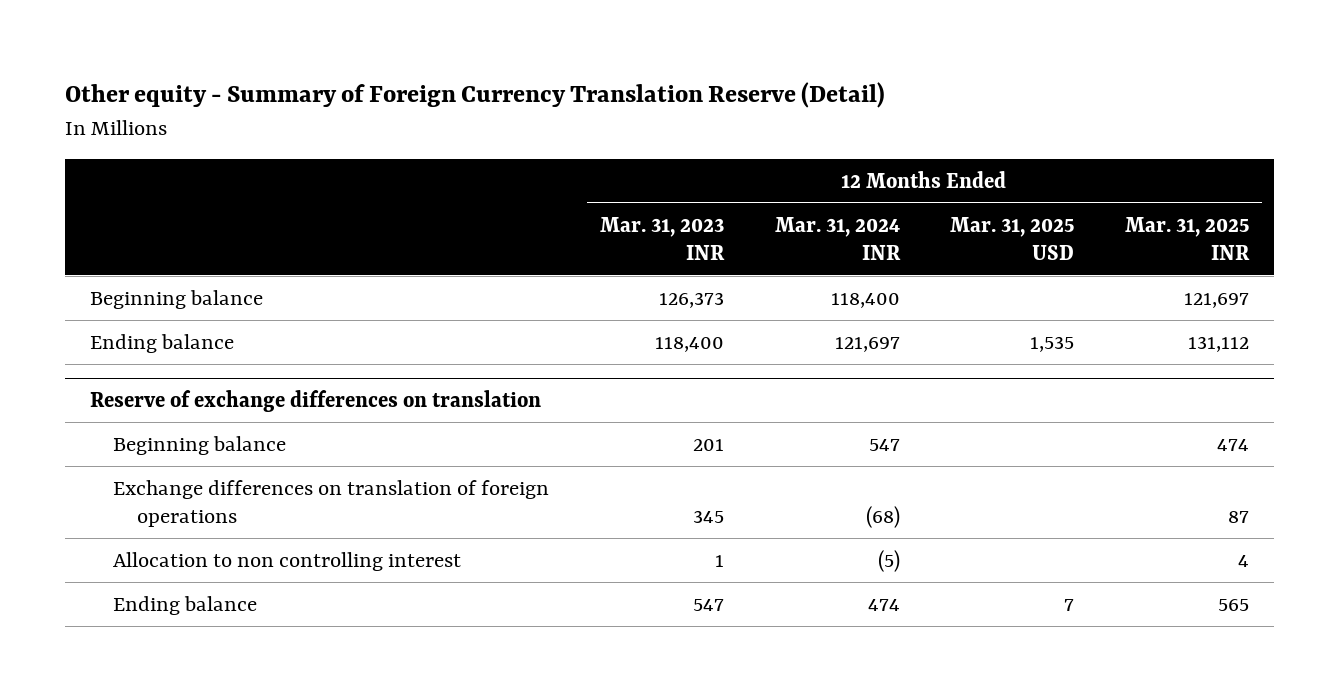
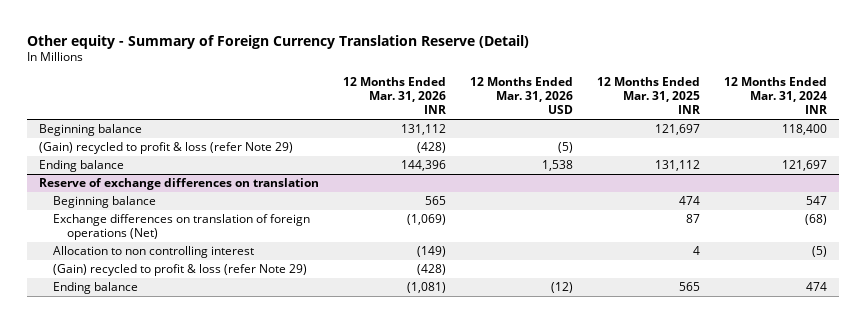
- | 12 Months Ended Mar. 31, 2023 INR | 12 Months Ended Mar. 31, 2024 INR | 12 Months Ended Mar. 31, 2025 USD | 12 Months Ended Mar. 31, 2025 INR
+ | 12 Months Ended Mar. 31, 2026 INR | 12 Months Ended Mar. 31, 2026 USD | 12 Months Ended Mar. 31, 2025 INR | 12 Months Ended Mar. 31, 2024 INR
+ (Gain) recycled to profit & loss (refer Note 29) | (428) | (5) | |
@ Reserve of exchange differences on translation
- Exchange differences on translation of foreign operations | 345 | (68) | | 87
+ Exchange differences on translation of foreign operations (Net) | (1,069) | | 87 | (68)
+ (Gain) recycled to profit & loss (refer Note 29) | (428) | | |

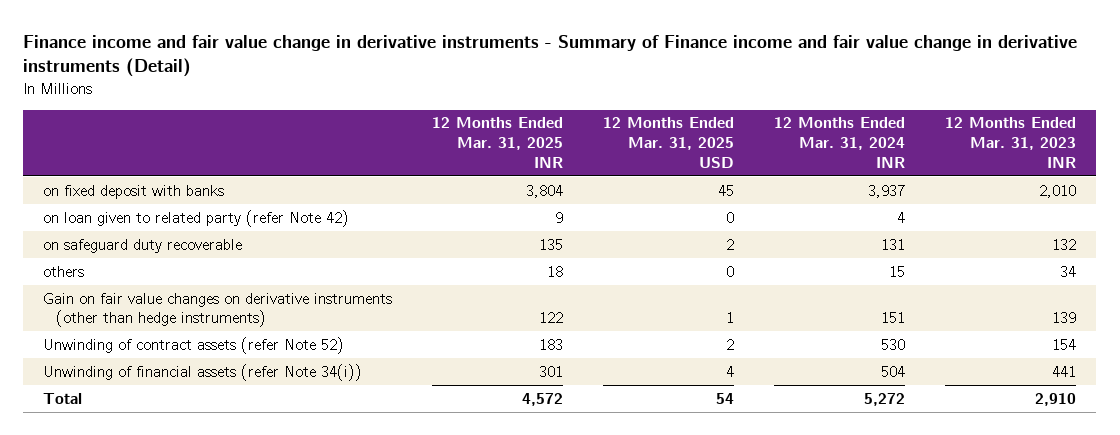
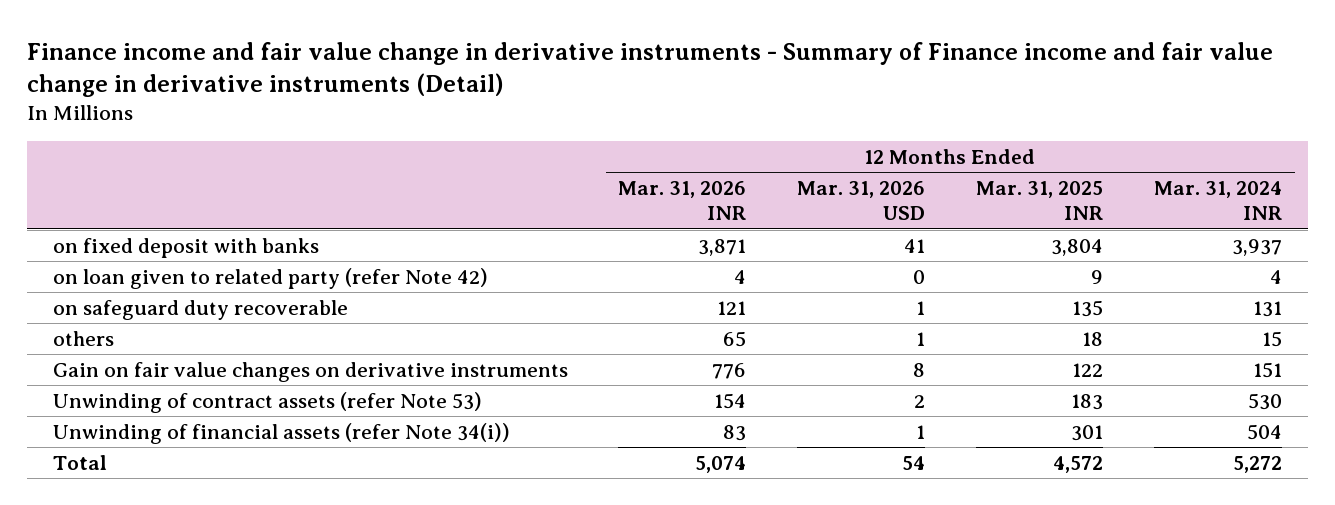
- | 12 Months Ended Mar. 31, 2025 INR | 12 Months Ended Mar. 31, 2025 USD | 12 Months Ended Mar. 31, 2024 INR | 12 Months Ended Mar. 31, 2023 INR
+ | 12 Months Ended Mar. 31, 2026 INR | 12 Months Ended Mar. 31, 2026 USD | 12 Months Ended Mar. 31, 2025 INR | 12 Months Ended Mar. 31, 2024 INR
- Gain on fair value changes on derivative instruments (other than hedge instruments) | 122 | 1 | 151 | 139
- Unwinding of contract assets (refer Note 52) | 183 | 2 | 530 | 154
+ Gain on fair value changes on derivative instruments | 776 | 8 | 122 | 151
+ Unwinding of contract assets (refer Note 53) | 154 | 2 | 183 | 530

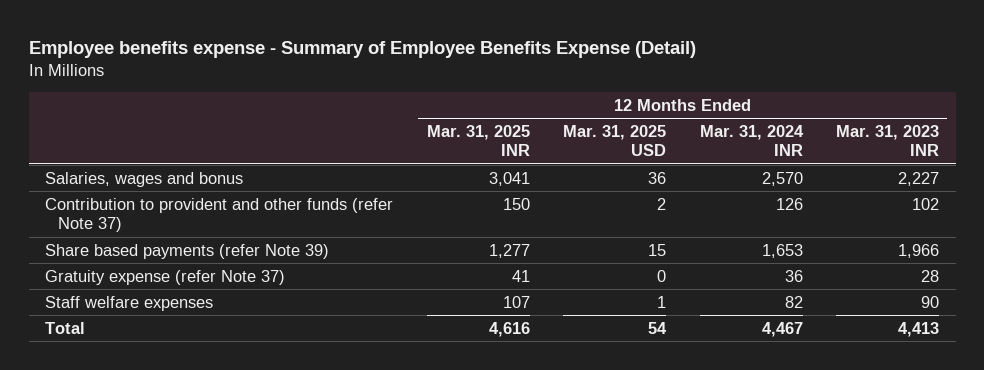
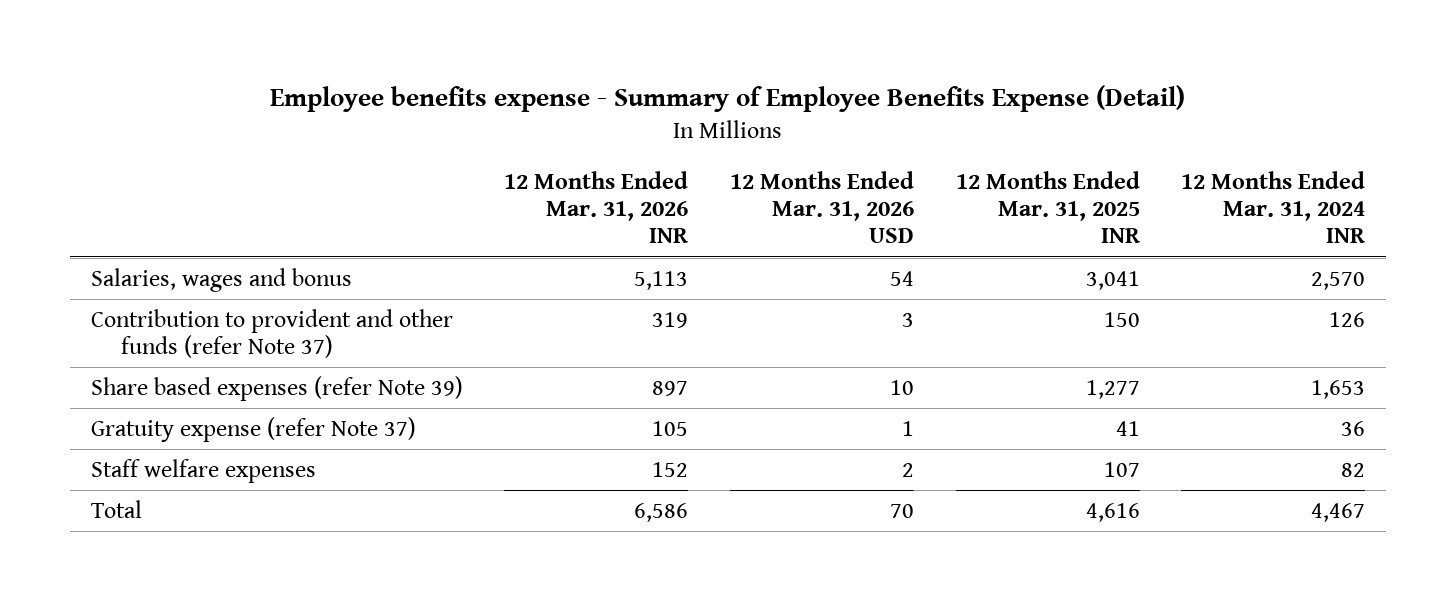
- | 12 Months Ended Mar. 31, 2025 INR | 12 Months Ended Mar. 31, 2025 USD | 12 Months Ended Mar. 31, 2024 INR | 12 Months Ended Mar. 31, 2023 INR
+ | 12 Months Ended Mar. 31, 2026 INR | 12 Months Ended Mar. 31, 2026 USD | 12 Months Ended Mar. 31, 2025 INR | 12 Months Ended Mar. 31, 2024 INR
- Share based payments (refer Note 39) | 1,277 | 15 | 1,653 | 1,966
+ Share based expenses (refer Note 39) | 897 | 10 | 1,277 | 1,653

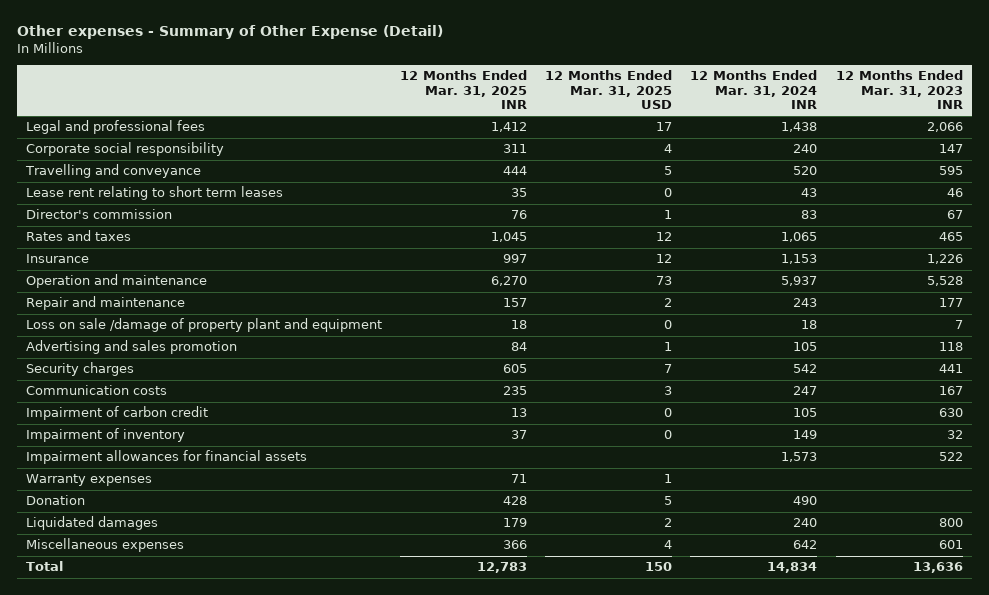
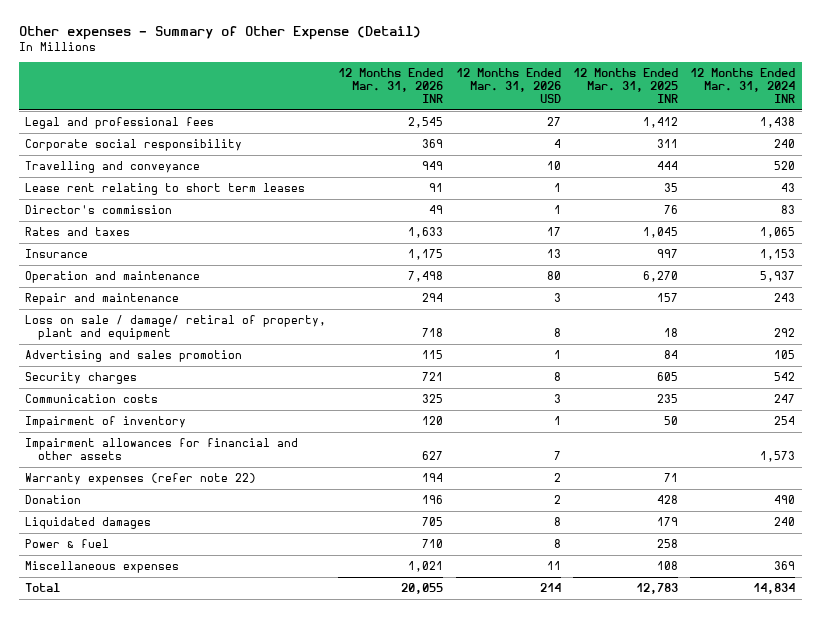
- | 12 Months Ended Mar. 31, 2025 INR | 12 Months Ended Mar. 31, 2025 USD | 12 Months Ended Mar. 31, 2024 INR | 12 Months Ended Mar. 31, 2023 INR
+ | 12 Months Ended Mar. 31, 2026 INR | 12 Months Ended Mar. 31, 2026 USD | 12 Months Ended Mar. 31, 2025 INR | 12 Months Ended Mar. 31, 2024 INR
- Loss on sale /damage of property plant and equipment | 18 | 0 | 18 | 7
+ Loss on sale / damage/ retiral of property, plant and equipment | 718 | 8 | 18 | 292
- Impairment of carbon credit | 13 | 0 | 105 | 630
- Impairment of inventory | 37 | 0 | 149 | 32
- Impairment allowances for financial assets | | | 1,573 | 522
- Warranty expenses | 71 | 1 | |
+ Impairment of inventory | 120 | 1 | 50 | 254
+ Impairment allowances for financial and other assets | 627 | 7 | | 1,573
+ Warranty expenses (refer note 22) | 194 | 2 | 71 |
- Miscellaneous expenses | 366 | 4 | 642 | 601
+ Power & fuel | 710 | 8 | 258 |
+ Miscellaneous expenses | 1,021 | 11 | 108 | 369

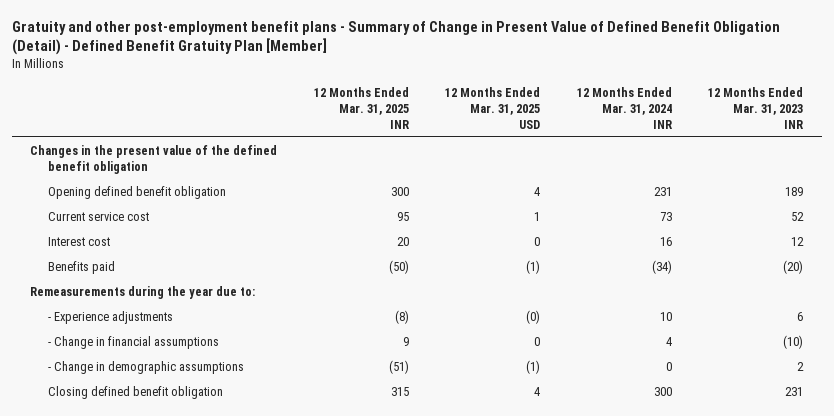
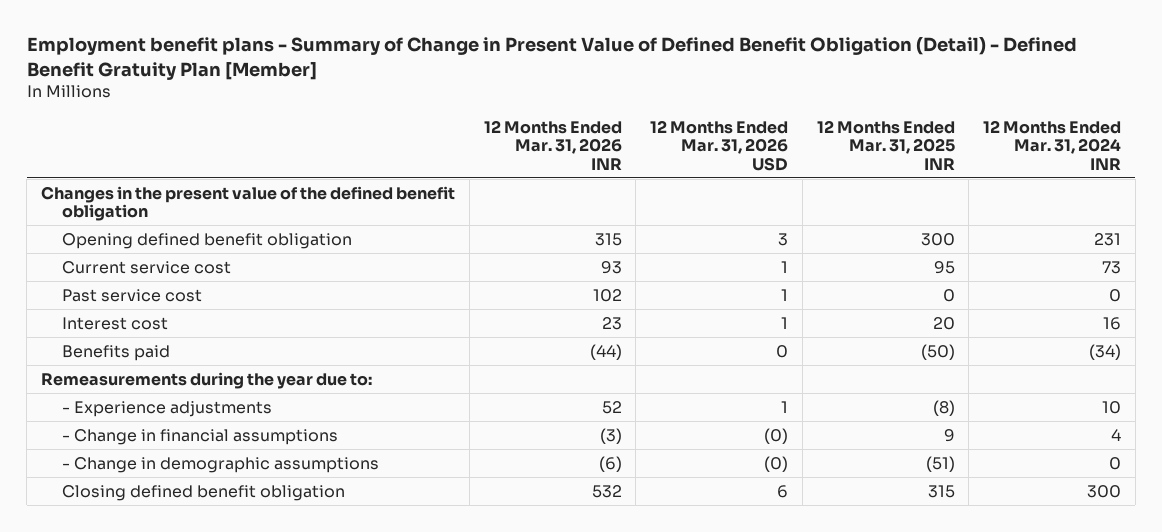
- Gratuity and other post-employment benefit plans - Summary of Change in Present Value of Defined Benefit Obligation (Detail) - Defined Benefit Gratuity Plan [Member]
+ Employment benefit plans - Summary of Change in Present Value of Defined Benefit Obligation (Detail) - Defined Benefit Gratuity Plan [Member]
- | 12 Months Ended Mar. 31, 2025 INR | 12 Months Ended Mar. 31, 2025 USD | 12 Months Ended Mar. 31, 2024 INR | 12 Months Ended Mar. 31, 2023 INR
+ | 12 Months Ended Mar. 31, 2026 INR | 12 Months Ended Mar. 31, 2026 USD | 12 Months Ended Mar. 31, 2025 INR | 12 Months Ended Mar. 31, 2024 INR
+ Past service cost | 102 | 1 | 0 | 0

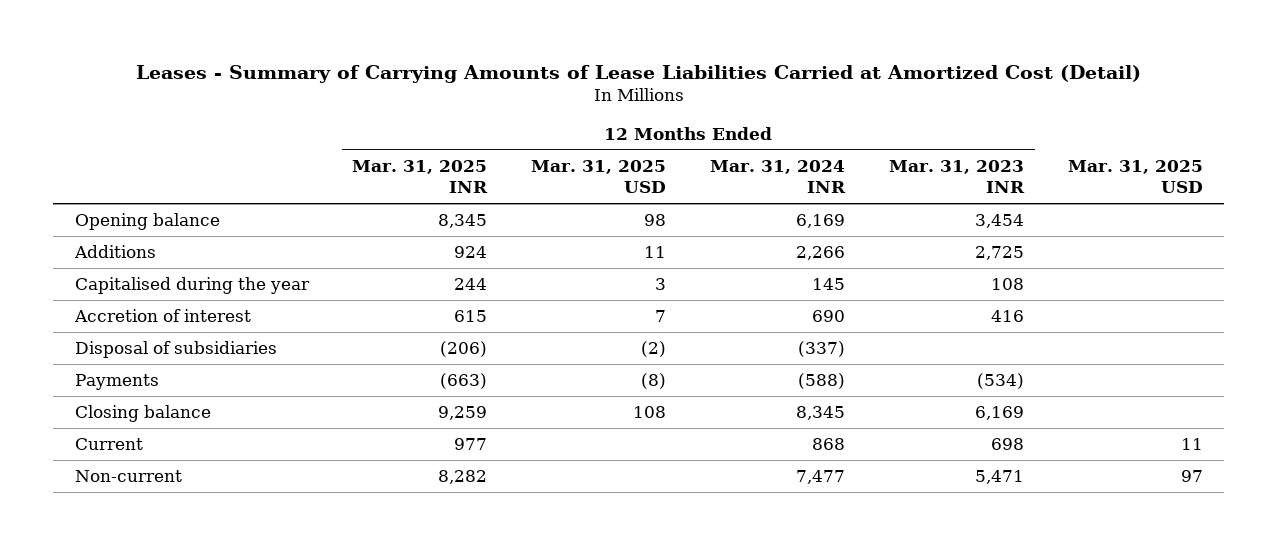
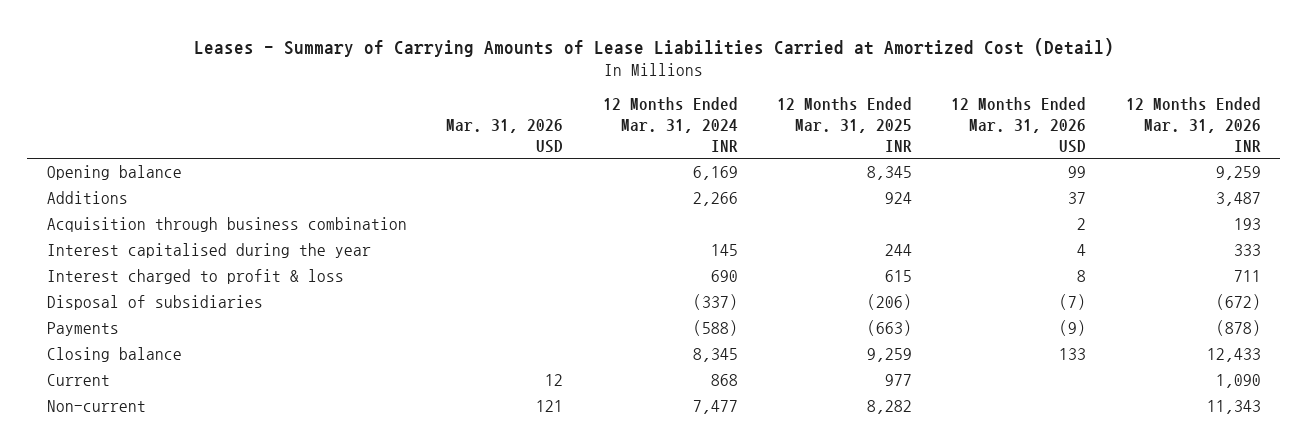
- | 12 Months Ended Mar. 31, 2025 INR | 12 Months Ended Mar. 31, 2025 USD | 12 Months Ended Mar. 31, 2024 INR | 12 Months Ended Mar. 31, 2023 INR | Mar. 31, 2025 USD
+ | Mar. 31, 2026 USD | 12 Months Ended Mar. 31, 2024 INR | 12 Months Ended Mar. 31, 2025 INR | 12 Months Ended Mar. 31, 2026 USD | 12 Months Ended Mar. 31, 2026 INR
- Capitalised during the year | 244 | 3 | 145 | 108 |
- Accretion of interest | 615 | 7 | 690 | 416 |
+ Acquisition through business combination | | | | 2 | 193
+ Interest capitalised during the year | | 145 | 244 | 4 | 333
+ Interest charged to profit & loss | | 690 | 615 | 8 | 711

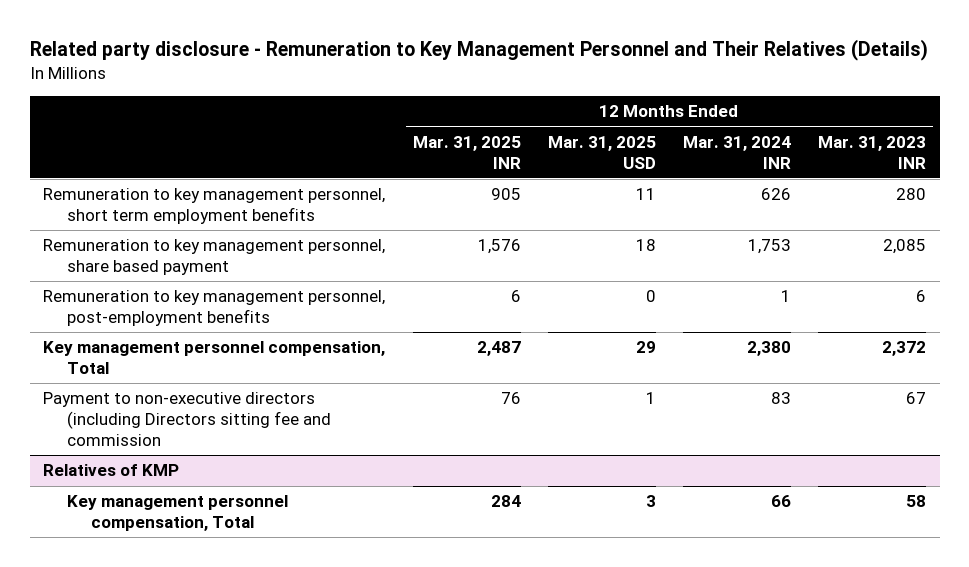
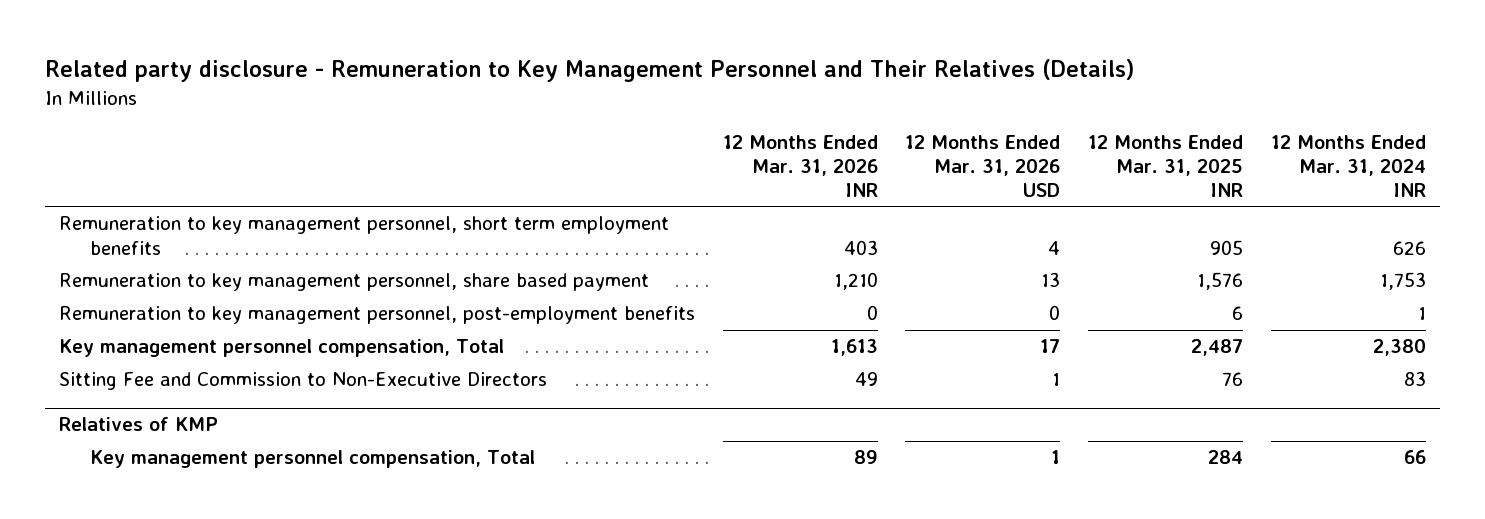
- | 12 Months Ended Mar. 31, 2025 INR | 12 Months Ended Mar. 31, 2025 USD | 12 Months Ended Mar. 31, 2024 INR | 12 Months Ended Mar. 31, 2023 INR
+ | 12 Months Ended Mar. 31, 2026 INR | 12 Months Ended Mar. 31, 2026 USD | 12 Months Ended Mar. 31, 2025 INR | 12 Months Ended Mar. 31, 2024 INR
- Payment to non-executive directors (including Directors sitting fee and commission | 76 | 1 | 83 | 67
+ Sitting Fee and Commission to Non-Executive Directors | 49 | 1 | 76 | 83

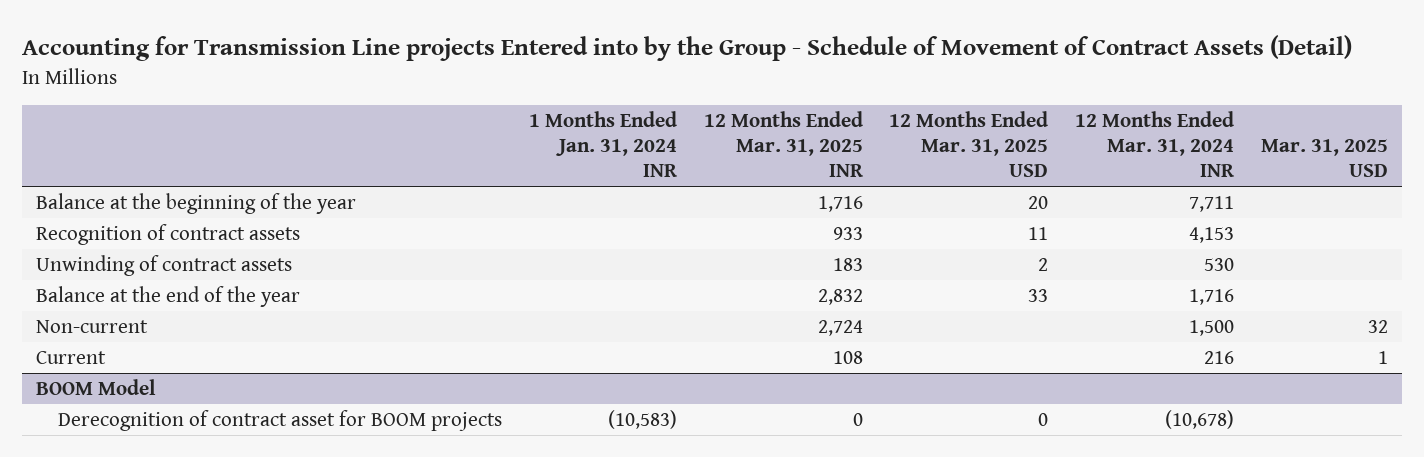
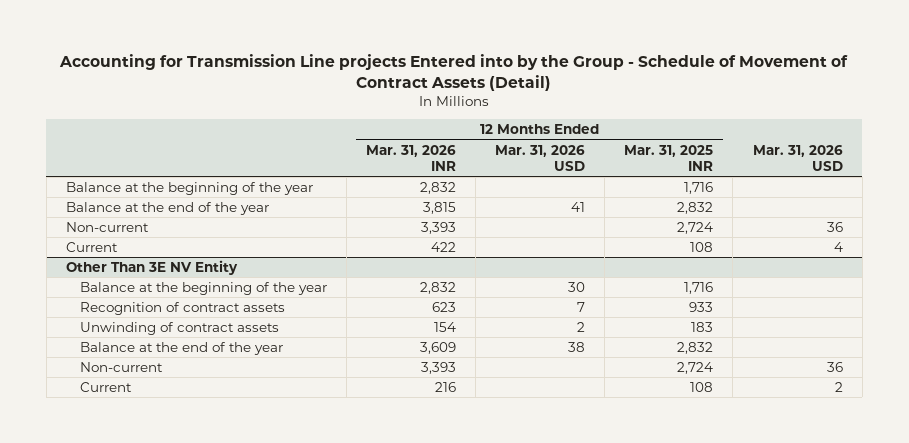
- | 1 Months Ended Jan. 31, 2024 INR | 12 Months Ended Mar. 31, 2025 INR | 12 Months Ended Mar. 31, 2025 USD | 12 Months Ended Mar. 31, 2024 INR | Mar. 31, 2025 USD
+ | 12 Months Ended Mar. 31, 2026 INR | 12 Months Ended Mar. 31, 2026 USD | 12 Months Ended Mar. 31, 2025 INR | Mar. 31, 2026 USD
+ Balance at the end of the year | 3,815 | 41 | 2,832 |
+ Non-current | 3,393 | | 2,724 | 36
+ Current | 422 | | 108 | 4
+ Other Than 3E NV Entity
+ Balance at the beginning of the year | 2,832 | 30 | 1,716 |
- BOOM Model
- Derecognition of contract asset for BOOM projects | (10,583) | 0 | 0 | (10,678) |

